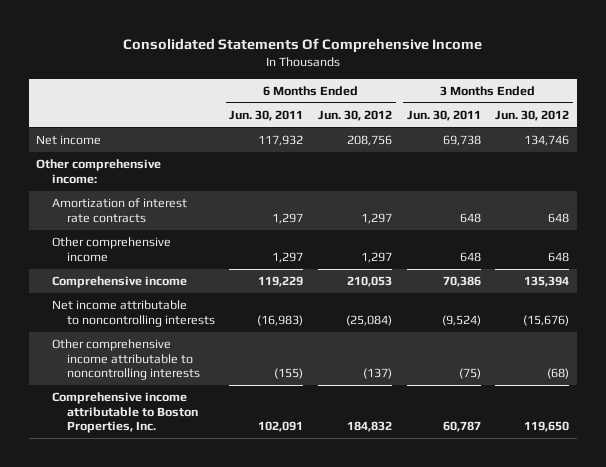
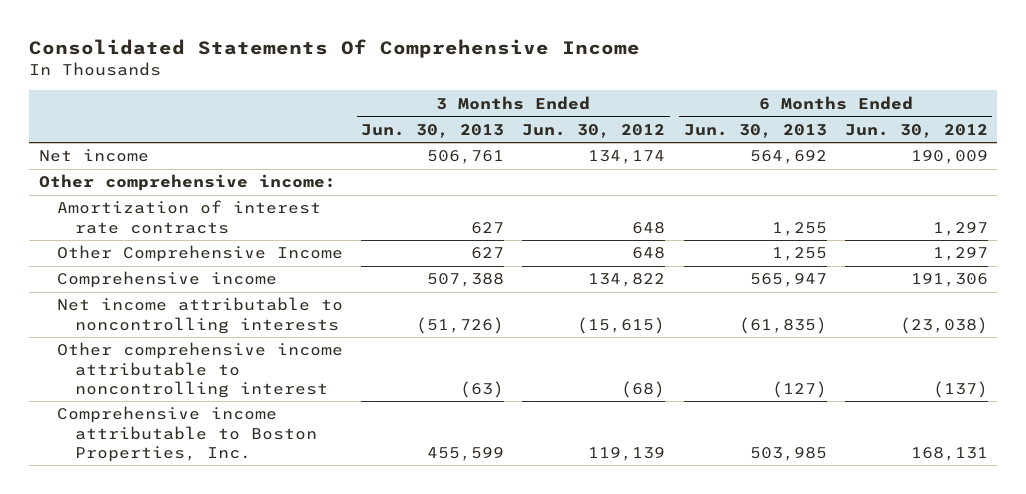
- | 6 Months Ended Jun. 30, 2011 | 6 Months Ended Jun. 30, 2012 | 3 Months Ended Jun. 30, 2011 | 3 Months Ended Jun. 30, 2012
+ | 3 Months Ended Jun. 30, 2013 | 3 Months Ended Jun. 30, 2012 | 6 Months Ended Jun. 30, 2013 | 6 Months Ended Jun. 30, 2012
- Net income | 117,932 | 208,756 | 69,738 | 134,746
+ Net income | 506,761 | 134,174 | 564,692 | 190,009
- Other comprehensive income | 1,297 | 1,297 | 648 | 648
- Comprehensive income | 119,229 | 210,053 | 70,386 | 135,394
- Net income attributable to noncontrolling interests | (16,983) | (25,084) | (9,524) | (15,676)
- Other comprehensive income attributable to noncontrolling interests | (155) | (137) | (75) | (68)
- Comprehensive income attributable to Boston Properties, Inc. | 102,091 | 184,832 | 60,787 | 119,650
+ Other Comprehensive Income | 627 | 648 | 1,255 | 1,297
+ Comprehensive income | 507,388 | 134,822 | 565,947 | 191,306
+ Net income attributable to noncontrolling interests | (51,726) | (15,615) | (61,835) | (23,038)
+ Other comprehensive income attributable to noncontrolling interest | (63) | (68) | (127) | (137)
+ Comprehensive income attributable to Boston Properties, Inc. | 455,599 | 119,139 | 503,985 | 168,131

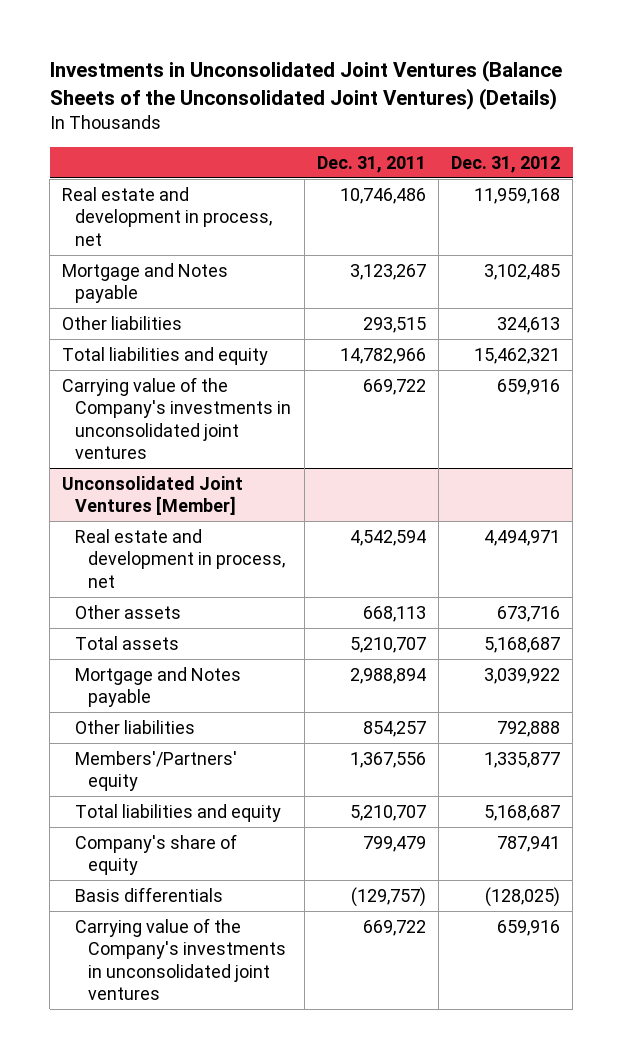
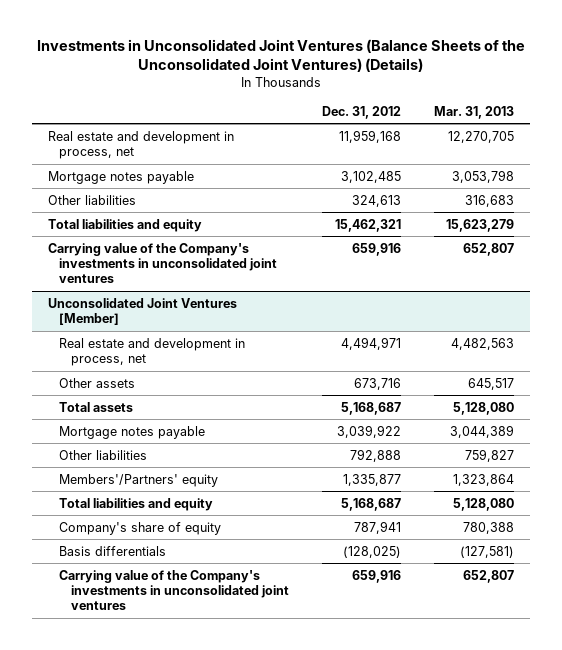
- | Dec. 31, 2011 | Dec. 31, 2012
+ | Dec. 31, 2012 | Mar. 31, 2013
- Mortgage and Notes payable | 3,123,267 | 3,102,485
+ Mortgage notes payable | 3,102,485 | 3,053,798
@ Unconsolidated Joint Ventures [Member]
- Mortgage and Notes payable | 2,988,894 | 3,039,922
+ Mortgage notes payable | 3,039,922 | 3,044,389

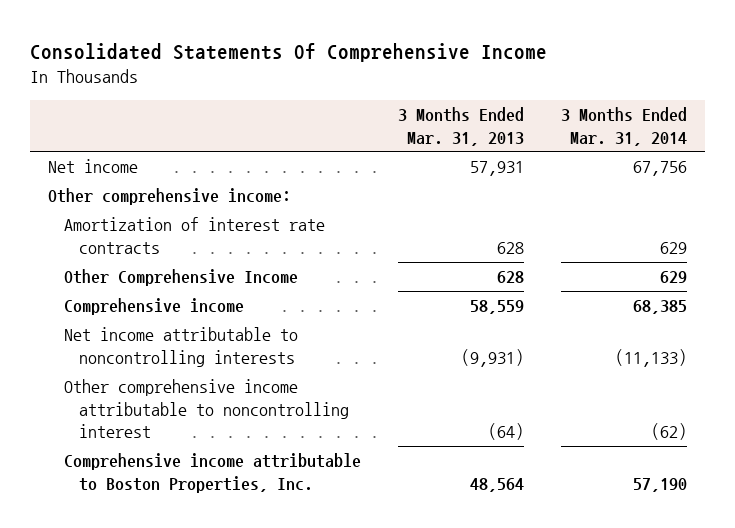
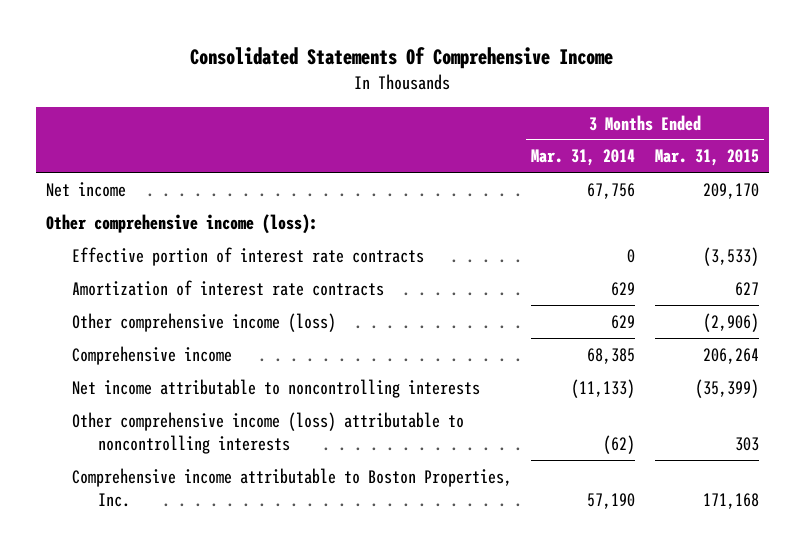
- | 3 Months Ended Mar. 31, 2013 | 3 Months Ended Mar. 31, 2014
+ | 3 Months Ended Mar. 31, 2014 | 3 Months Ended Mar. 31, 2015
- Other comprehensive income:
+ Other comprehensive income (loss):
+ Effective portion of interest rate contracts | 0 | (3,533)
- Other Comprehensive Income | 628 | 629
+ Other comprehensive income (loss) | 629 | (2,906)
- Other comprehensive income attributable to noncontrolling interest | (64) | (62)
+ Other comprehensive income (loss) attributable to noncontrolling interests | (62) | 303

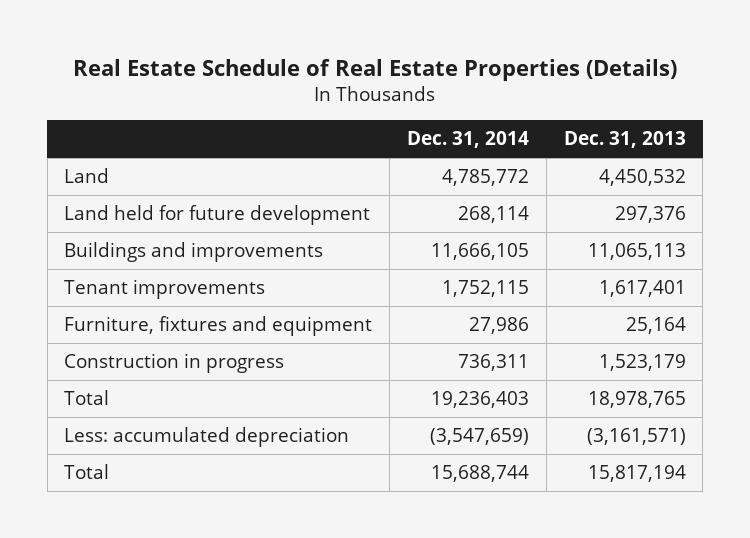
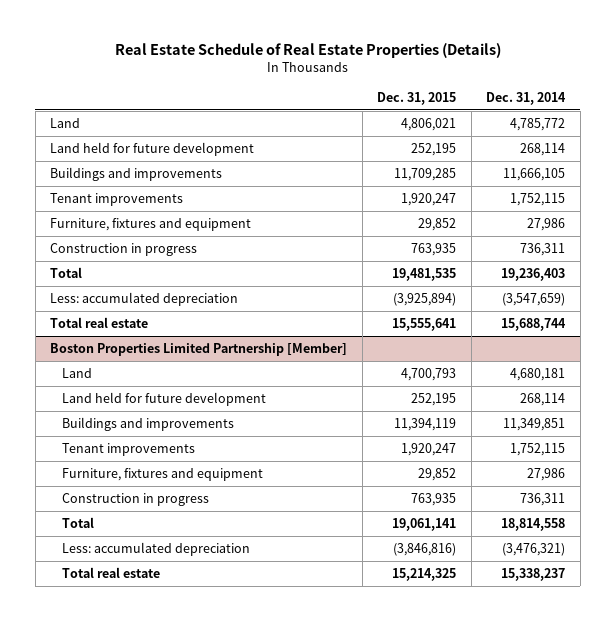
- | Dec. 31, 2014 | Dec. 31, 2013
+ | Dec. 31, 2015 | Dec. 31, 2014
- Total | 15,688,744 | 15,817,194
+ Total real estate | 15,555,641 | 15,688,744
+ Boston Properties Limited Partnership [Member]
+ Land | 4,700,793 | 4,680,181
+ Land held for future development | 252,195 | 268,114
+ Buildings and improvements | 11,394,119 | 11,349,851
+ Tenant improvements | 1,920,247 | 1,752,115
+ Furniture, fixtures and equipment | 29,852 | 27,986
+ Construction in progress | 763,935 | 736,311
+ Total | 19,061,141 | 18,814,558
+ Less: accumulated depreciation | (3,846,816) | (3,476,321)
+ Total real estate | 15,214,325 | 15,338,237

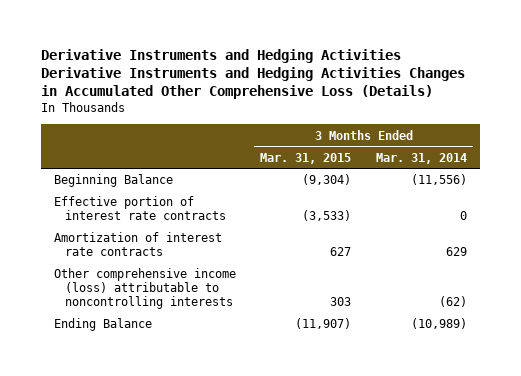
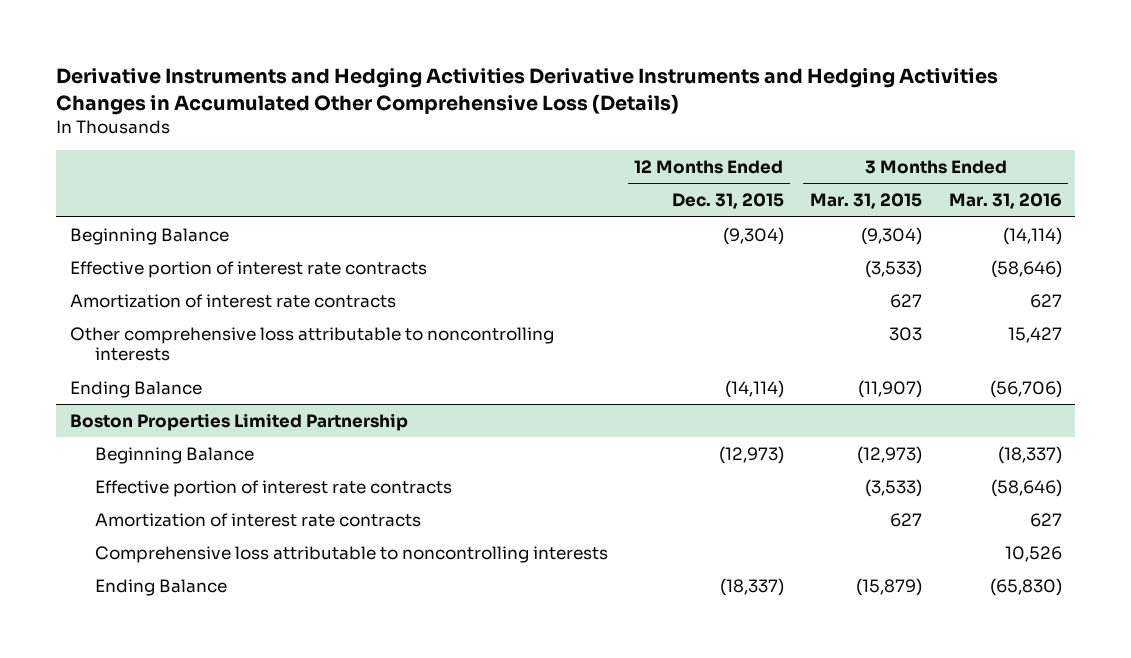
- | 3 Months Ended Mar. 31, 2015 | 3 Months Ended Mar. 31, 2014
+ | 12 Months Ended Dec. 31, 2015 | 3 Months Ended Mar. 31, 2015 | 3 Months Ended Mar. 31, 2016
- Other comprehensive income (loss) attributable to noncontrolling interests | 303 | (62)
+ Other comprehensive loss attributable to noncontrolling interests | | 303 | 15,427
+ Boston Properties Limited Partnership
+ Beginning Balance | (12,973) | (12,973) | (18,337)
+ Effective portion of interest rate contracts | | (3,533) | (58,646)
+ Amortization of interest rate contracts | | 627 | 627
+ Comprehensive loss attributable to noncontrolling interests | | | 10,526
+ Ending Balance | (18,337) | (15,879) | (65,830)

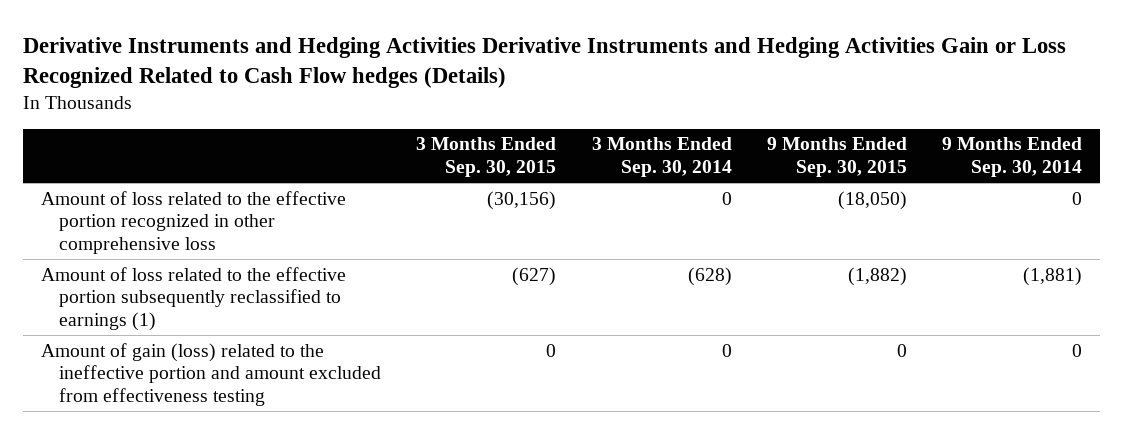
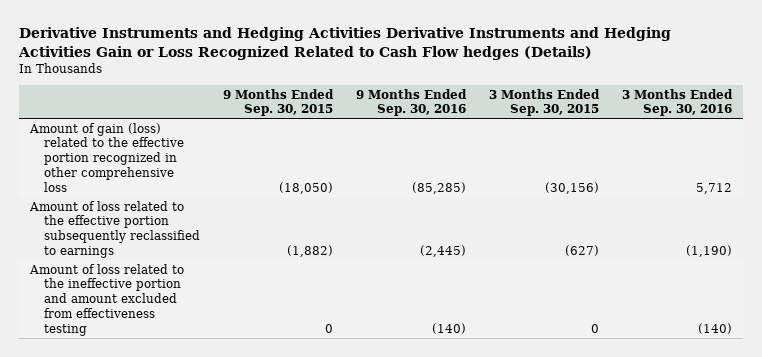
- | 3 Months Ended Sep. 30, 2015 | 3 Months Ended Sep. 30, 2014 | 9 Months Ended Sep. 30, 2015 | 9 Months Ended Sep. 30, 2014
+ | 9 Months Ended Sep. 30, 2015 | 9 Months Ended Sep. 30, 2016 | 3 Months Ended Sep. 30, 2015 | 3 Months Ended Sep. 30, 2016
- Amount of loss related to the effective portion recognized in other comprehensive loss | (30,156) | 0 | (18,050) | 0
- Amount of loss related to the effective portion subsequently reclassified to earnings (1) | (627) | (628) | (1,882) | (1,881)
- Amount of gain (loss) related to the ineffective portion and amount excluded from effectiveness testing | 0 | 0 | 0 | 0
+ Amount of gain (loss) related to the effective portion recognized in other comprehensive loss | (18,050) | (85,285) | (30,156) | 5,712
+ Amount of loss related to the effective portion subsequently reclassified to earnings | (1,882) | (2,445) | (627) | (1,190)
+ Amount of loss related to the ineffective portion and amount excluded from effectiveness testing | 0 | (140) | 0 | (140)

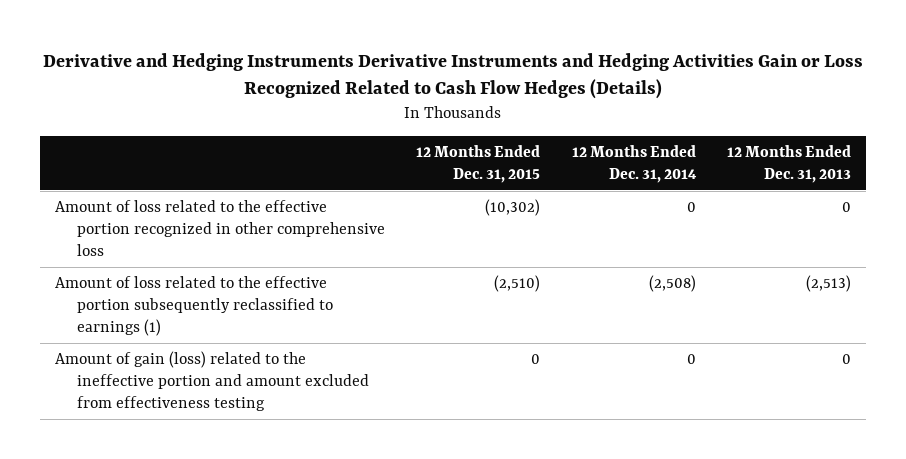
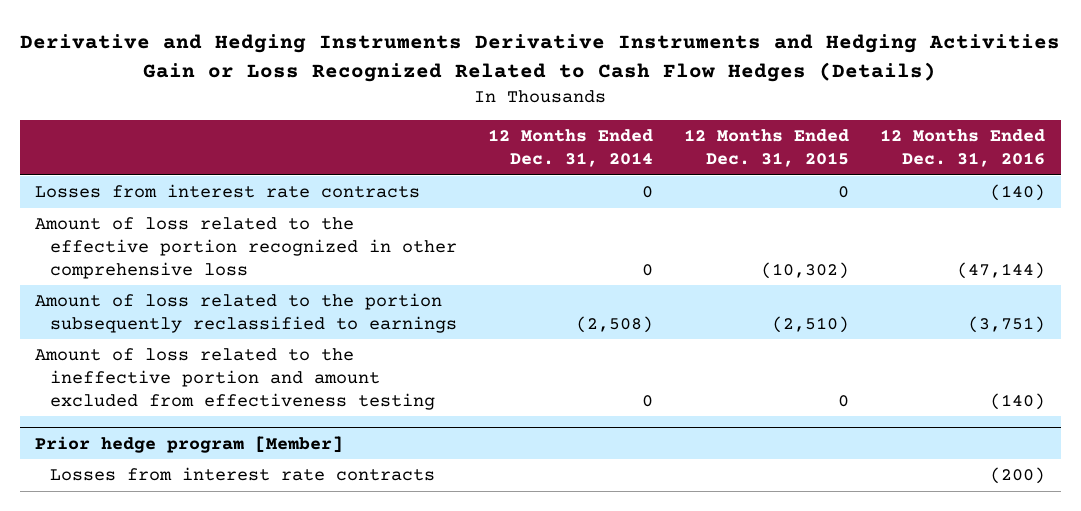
- | 12 Months Ended Dec. 31, 2015 | 12 Months Ended Dec. 31, 2014 | 12 Months Ended Dec. 31, 2013
+ | 12 Months Ended Dec. 31, 2014 | 12 Months Ended Dec. 31, 2015 | 12 Months Ended Dec. 31, 2016
+ Losses from interest rate contracts | 0 | 0 | (140)
- Amount of loss related to the effective portion subsequently reclassified to earnings (1) | (2,510) | (2,508) | (2,513)
- Amount of gain (loss) related to the ineffective portion and amount excluded from effectiveness testing | 0 | 0 | 0
+ Amount of loss related to the portion subsequently reclassified to earnings | (2,508) | (2,510) | (3,751)
+ Amount of loss related to the ineffective portion and amount excluded from effectiveness testing | 0 | 0 | (140)
+ Prior hedge program [Member]
+ Losses from interest rate contracts | | | (200)

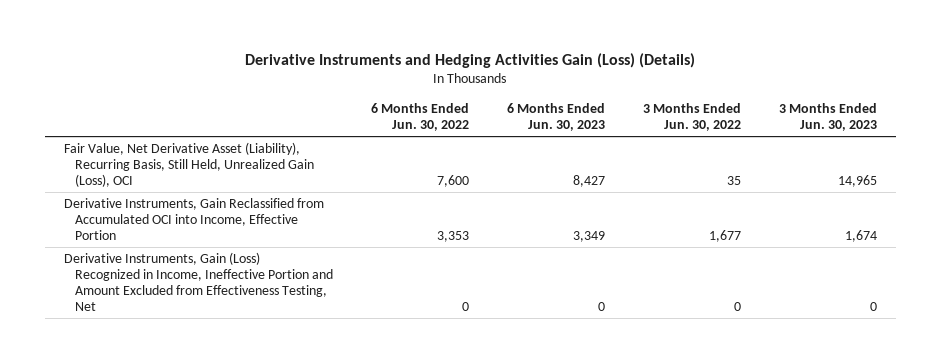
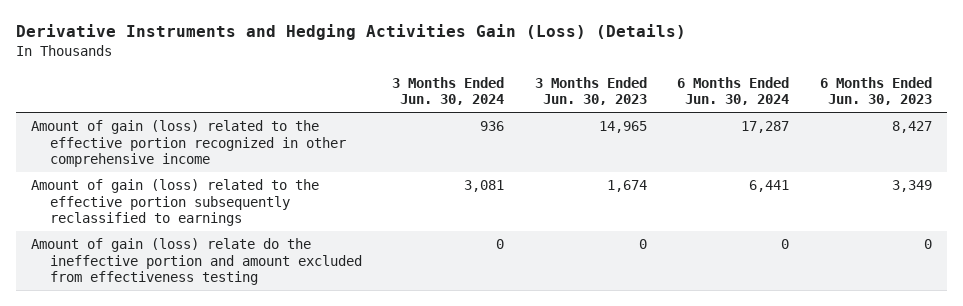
- | 6 Months Ended Jun. 30, 2022 | 6 Months Ended Jun. 30, 2023 | 3 Months Ended Jun. 30, 2022 | 3 Months Ended Jun. 30, 2023
+ | 3 Months Ended Jun. 30, 2024 | 3 Months Ended Jun. 30, 2023 | 6 Months Ended Jun. 30, 2024 | 6 Months Ended Jun. 30, 2023
- Fair Value, Net Derivative Asset (Liability), Recurring Basis, Still Held, Unrealized Gain (Loss), OCI | 7,600 | 8,427 | 35 | 14,965
- Derivative Instruments, Gain Reclassified from Accumulated OCI into Income, Effective Portion | 3,353 | 3,349 | 1,677 | 1,674
- Derivative Instruments, Gain (Loss) Recognized in Income, Ineffective Portion and Amount Excluded from Effectiveness Testing, Net | 0 | 0 | 0 | 0
+ Amount of gain (loss) related to the effective portion recognized in other comprehensive income | 936 | 14,965 | 17,287 | 8,427
+ Amount of gain (loss) related to the effective portion subsequently reclassified to earnings | 3,081 | 1,674 | 6,441 | 3,349
+ Amount of gain (loss) relate do the ineffective portion and amount excluded from effectiveness testing | 0 | 0 | 0 | 0

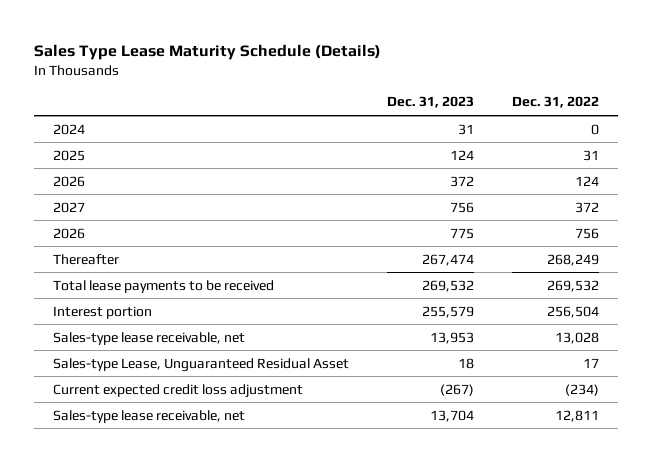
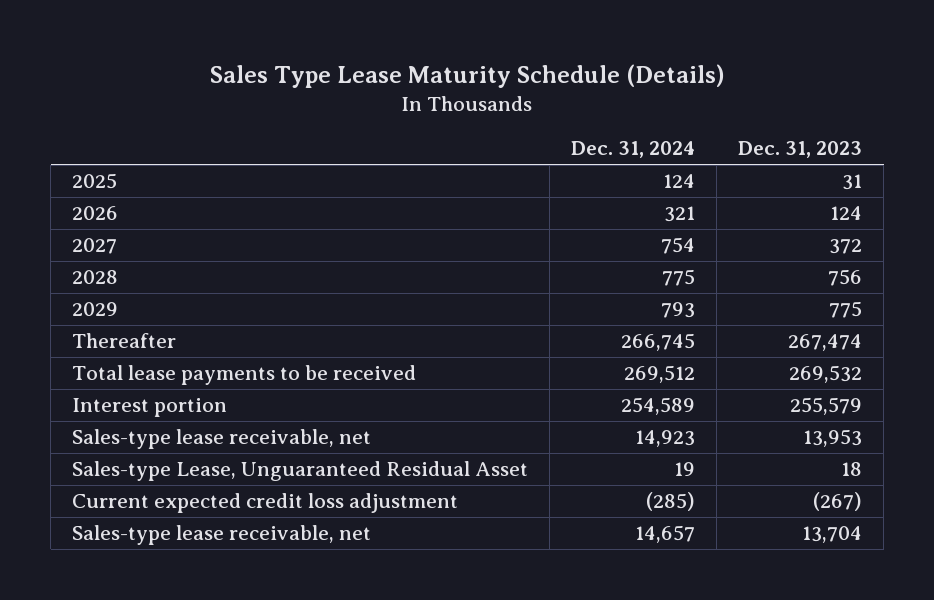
- | Dec. 31, 2023 | Dec. 31, 2022
+ | Dec. 31, 2024 | Dec. 31, 2023
- 2024 | 31 | 0
- 2025 | 124 | 31
- 2026 | 372 | 124
- 2027 | 756 | 372
- 2026 | 775 | 756
+ 2025 | 124 | 31
+ 2026 | 321 | 124
+ 2027 | 754 | 372
+ 2028 | 775 | 756
+ 2029 | 793 | 775

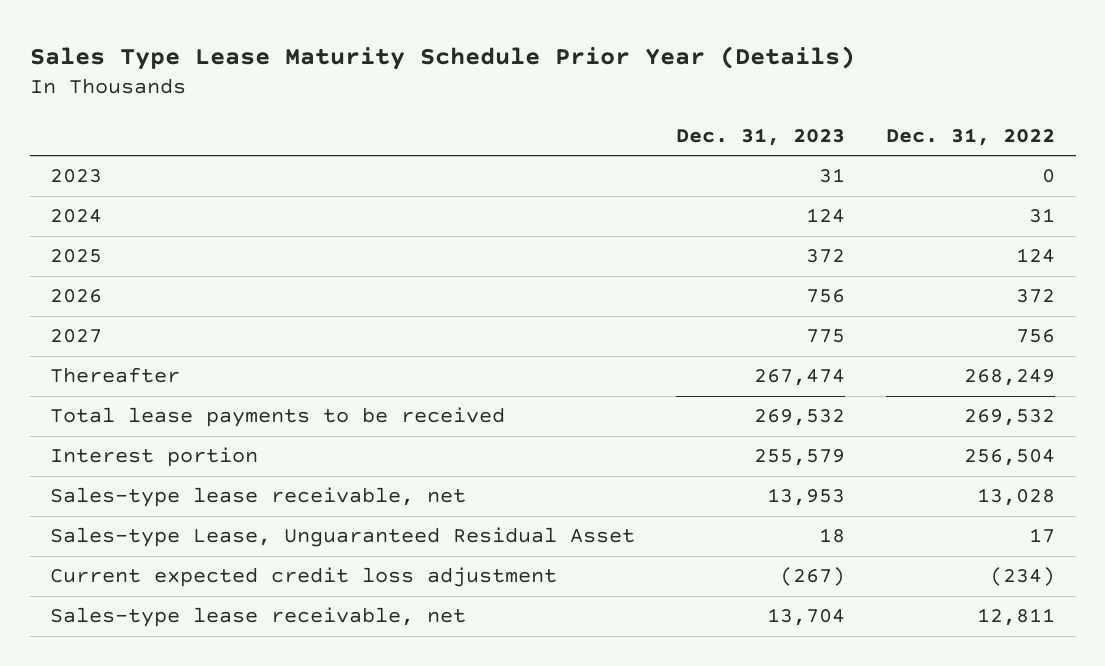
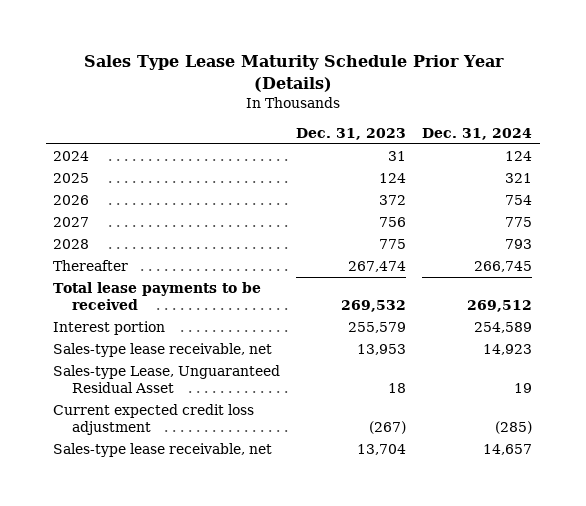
- | Dec. 31, 2023 | Dec. 31, 2022
+ | Dec. 31, 2023 | Dec. 31, 2024
- 2023 | 31 | 0
- 2024 | 124 | 31
- 2025 | 372 | 124
- 2026 | 756 | 372
- 2027 | 775 | 756
+ 2024 | 31 | 124
+ 2025 | 124 | 321
+ 2026 | 372 | 754
+ 2027 | 756 | 775
+ 2028 | 775 | 793

